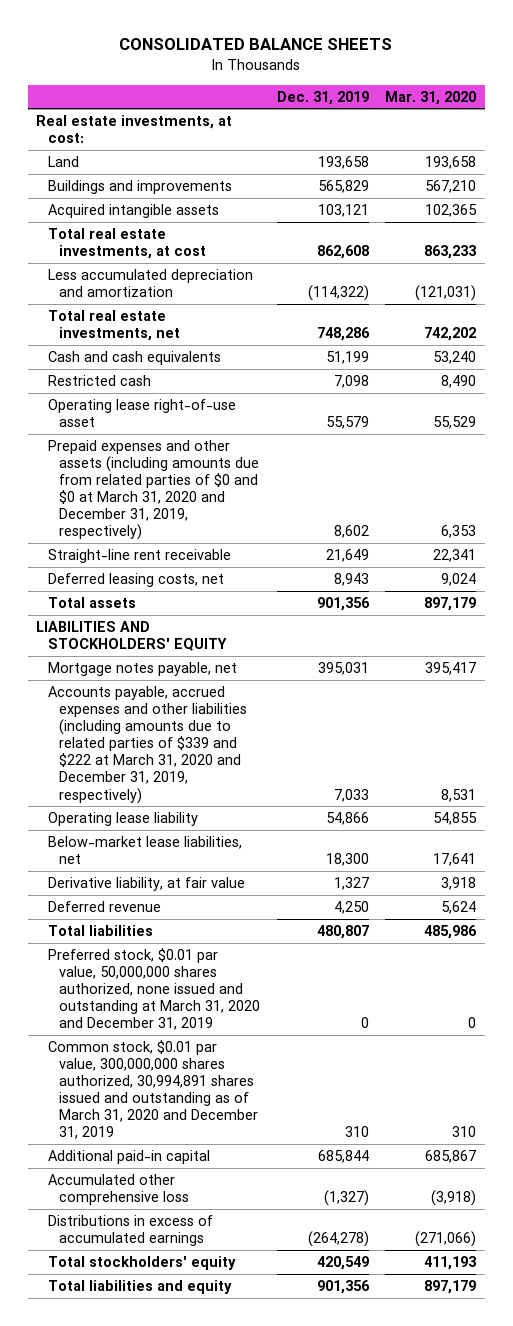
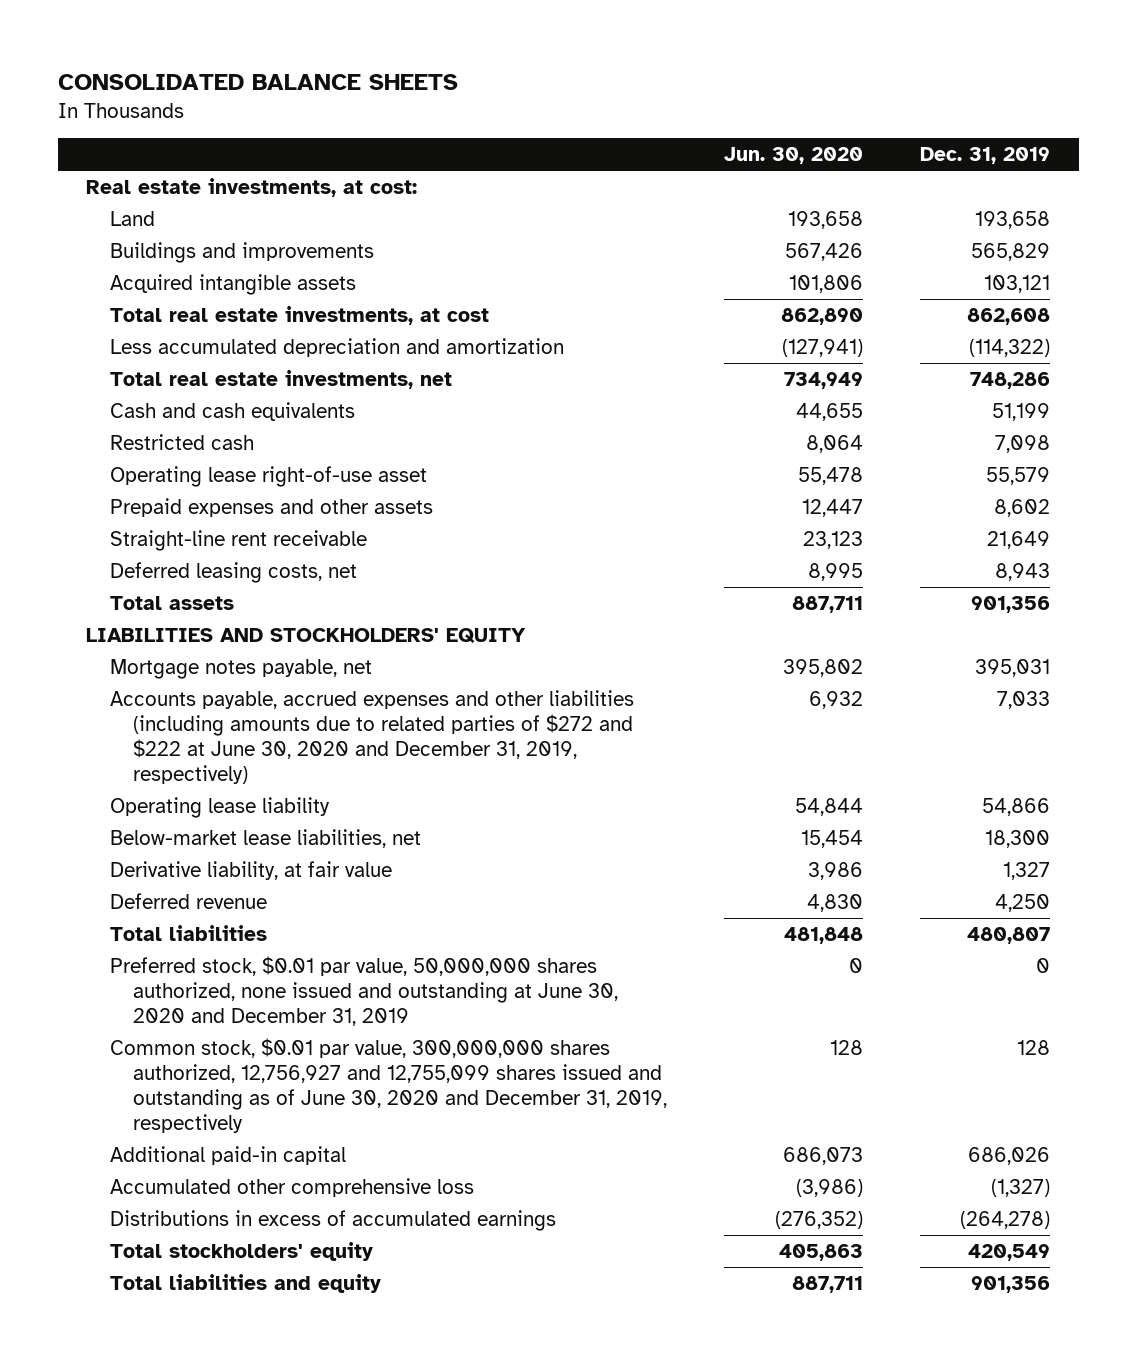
- | Dec. 31, 2019 | Mar. 31, 2020
+ | Jun. 30, 2020 | Dec. 31, 2019
- Prepaid expenses and other assets (including amounts due from related parties of $0 and $0 at March 31, 2020 and December 31, 2019, respectively) | 8,602 | 6,353
+ Prepaid expenses and other assets | 12,447 | 8,602
- Accounts payable, accrued expenses and other liabilities (including amounts due to related parties of $339 and $222 at March 31, 2020 and December 31, 2019, respectively) | 7,033 | 8,531
+ Accounts payable, accrued expenses and other liabilities (including amounts due to related parties of $272 and $222 at June 30, 2020 and December 31, 2019, respectively) | 6,932 | 7,033
- Preferred stock, $0.01 par value, 50,000,000 shares authorized, none issued and outstanding at March 31, 2020 and December 31, 2019 | 0 | 0
- Common stock, $0.01 par value, 300,000,000 shares authorized, 30,994,891 shares issued and outstanding as of March 31, 2020 and December 31, 2019 | 310 | 310
- Additional paid-in capital | 685,844 | 685,867
+ Preferred stock, $0.01 par value, 50,000,000 shares authorized, none issued and outstanding at June 30, 2020 and December 31, 2019 | 0 | 0
+ Common stock, $0.01 par value, 300,000,000 shares authorized, 12,756,927 and 12,755,099 shares issued and outstanding as of June 30, 2020 and December 31, 2019, respectively | 128 | 128
+ Additional paid-in capital | 686,073 | 686,026

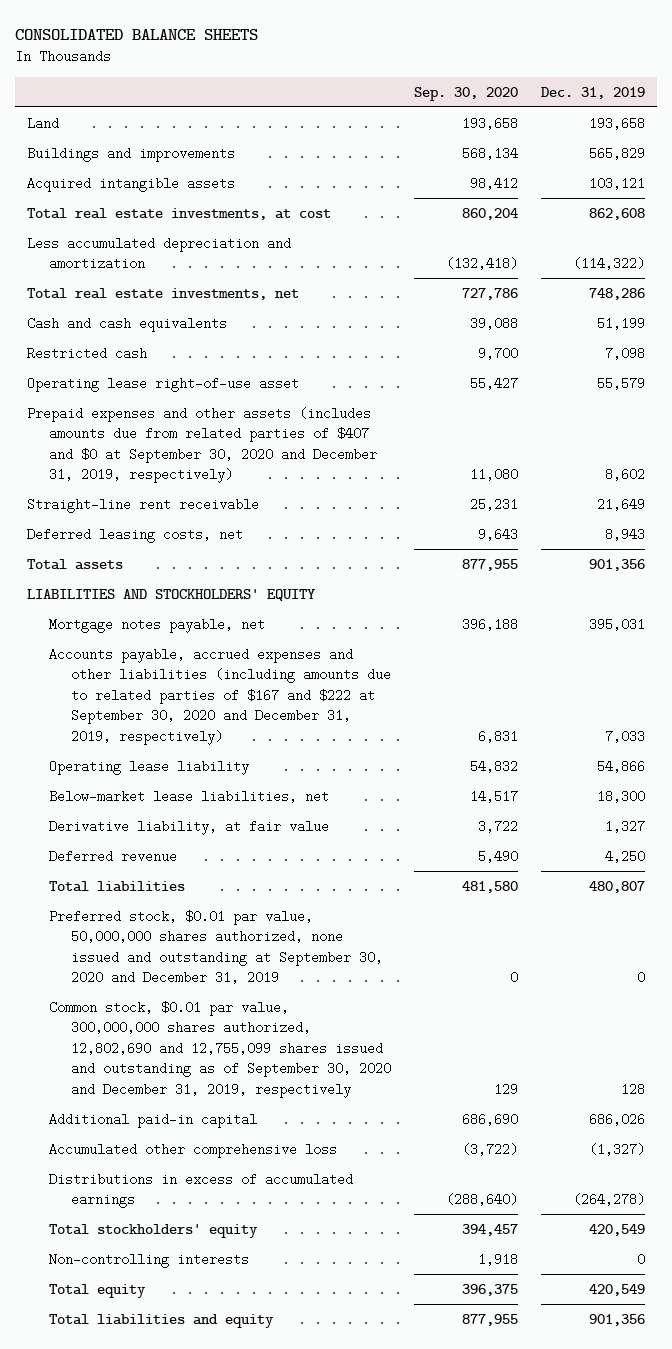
- | Jun. 30, 2020 | Dec. 31, 2019
+ | Sep. 30, 2020 | Dec. 31, 2019
- Real estate investments, at cost:
- Prepaid expenses and other assets | 12,447 | 8,602
+ Prepaid expenses and other assets (includes amounts due from related parties of $407 and $0 at September 30, 2020 and December 31, 2019, respectively) | 11,080 | 8,602
- Accounts payable, accrued expenses and other liabilities (including amounts due to related parties of $272 and $222 at June 30, 2020 and December 31, 2019, respectively) | 6,932 | 7,033
+ Accounts payable, accrued expenses and other liabilities (including amounts due to related parties of $167 and $222 at September 30, 2020 and December 31, 2019, respectively) | 6,831 | 7,033
- Preferred stock, $0.01 par value, 50,000,000 shares authorized, none issued and outstanding at June 30, 2020 and December 31, 2019 | 0 | 0
- Common stock, $0.01 par value, 300,000,000 shares authorized, 12,756,927 and 12,755,099 shares issued and outstanding as of June 30, 2020 and December 31, 2019, respectively | 128 | 128
+ Preferred stock, $0.01 par value, 50,000,000 shares authorized, none issued and outstanding at September 30, 2020 and December 31, 2019 | 0 | 0
+ Common stock, $0.01 par value, 300,000,000 shares authorized, 12,802,690 and 12,755,099 shares issued and outstanding as of September 30, 2020 and December 31, 2019, respectively | 129 | 128
+ Non-controlling interests | 1,918 | 0
+ Total equity | 396,375 | 420,549

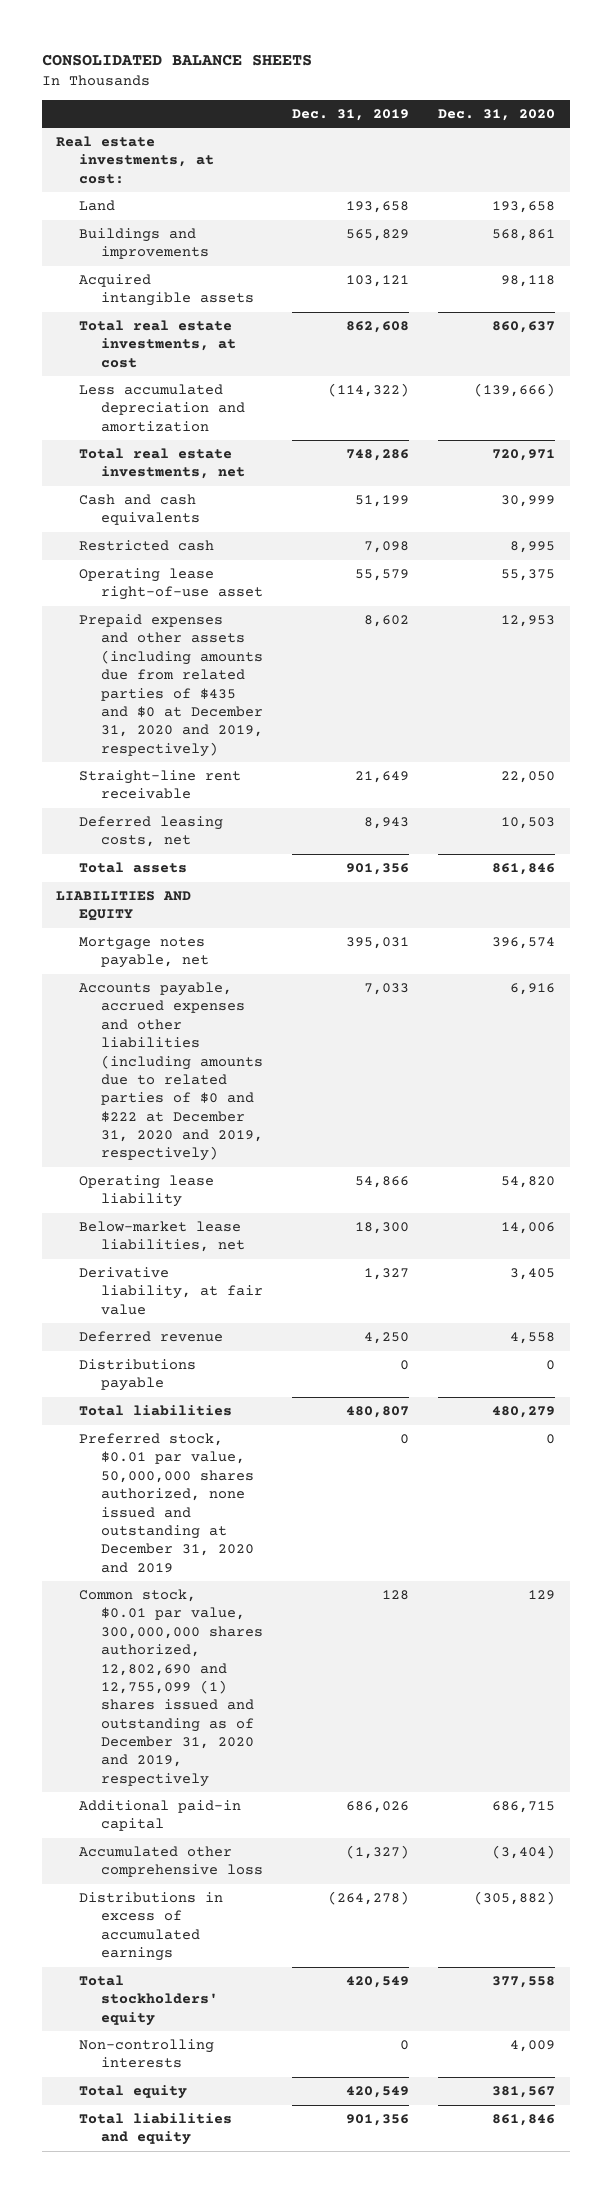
- | Sep. 30, 2020 | Dec. 31, 2019
+ | Dec. 31, 2019 | Dec. 31, 2020
+ Real estate investments, at cost:
- Prepaid expenses and other assets (includes amounts due from related parties of $407 and $0 at September 30, 2020 and December 31, 2019, respectively) | 11,080 | 8,602
+ Prepaid expenses and other assets (including amounts due from related parties of $435 and $0 at December 31, 2020 and 2019, respectively) | 8,602 | 12,953
- LIABILITIES AND STOCKHOLDERS' EQUITY
+ LIABILITIES AND EQUITY
- Accounts payable, accrued expenses and other liabilities (including amounts due to related parties of $167 and $222 at September 30, 2020 and December 31, 2019, respectively) | 6,831 | 7,033
+ Accounts payable, accrued expenses and other liabilities (including amounts due to related parties of $0 and $222 at December 31, 2020 and 2019, respectively) | 7,033 | 6,916
+ Distributions payable | 0 | 0
- Preferred stock, $0.01 par value, 50,000,000 shares authorized, none issued and outstanding at September 30, 2020 and December 31, 2019 | 0 | 0
- Common stock, $0.01 par value, 300,000,000 shares authorized, 12,802,690 and 12,755,099 shares issued and outstanding as of September 30, 2020 and December 31, 2019, respectively | 129 | 128
+ Preferred stock, $0.01 par value, 50,000,000 shares authorized, none issued and outstanding at December 31, 2020 and 2019 | 0 | 0
+ Common stock, $0.01 par value, 300,000,000 shares authorized, 12,802,690 and 12,755,099 (1) shares issued and outstanding as of December 31, 2020 and 2019, respectively | 128 | 129

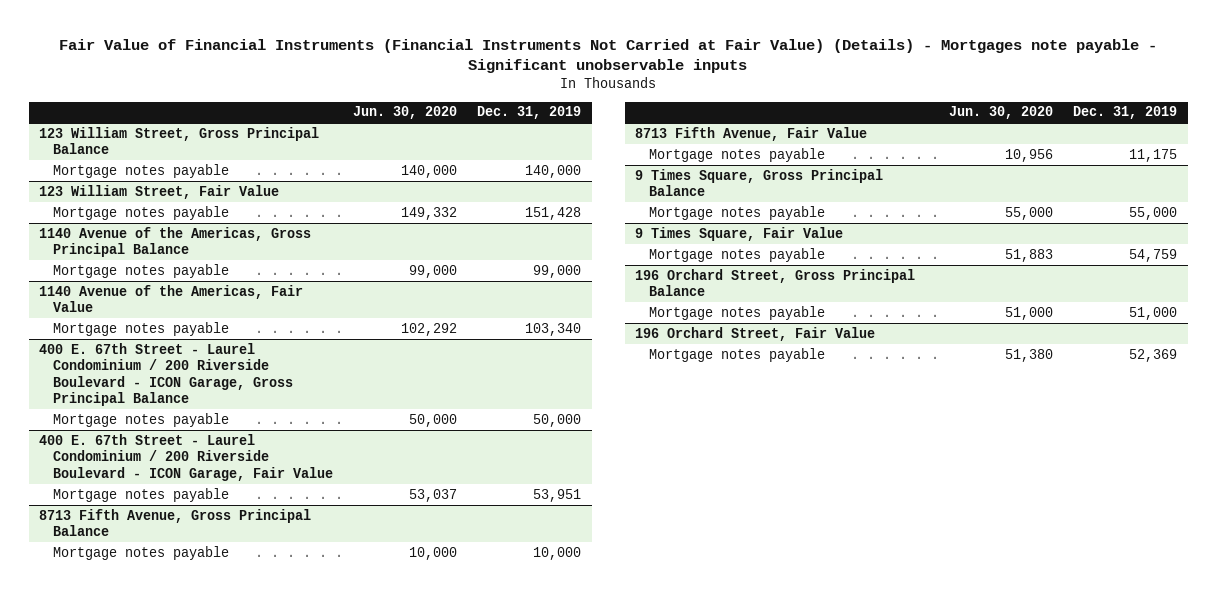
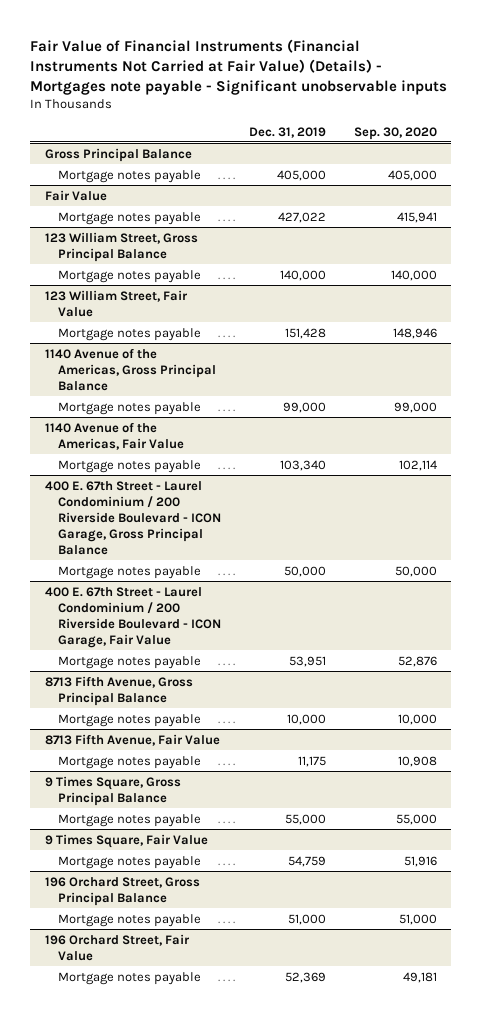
- | Jun. 30, 2020 | Dec. 31, 2019
+ | Dec. 31, 2019 | Sep. 30, 2020
+ Gross Principal Balance
+ Mortgage notes payable | 405,000 | 405,000
+ Fair Value
+ Mortgage notes payable | 427,022 | 415,941

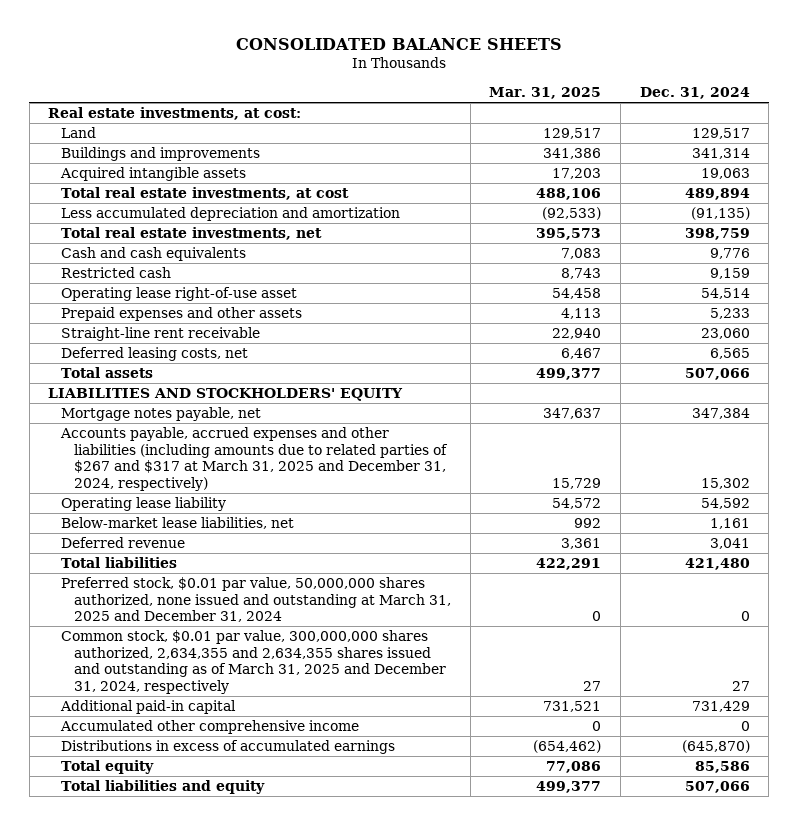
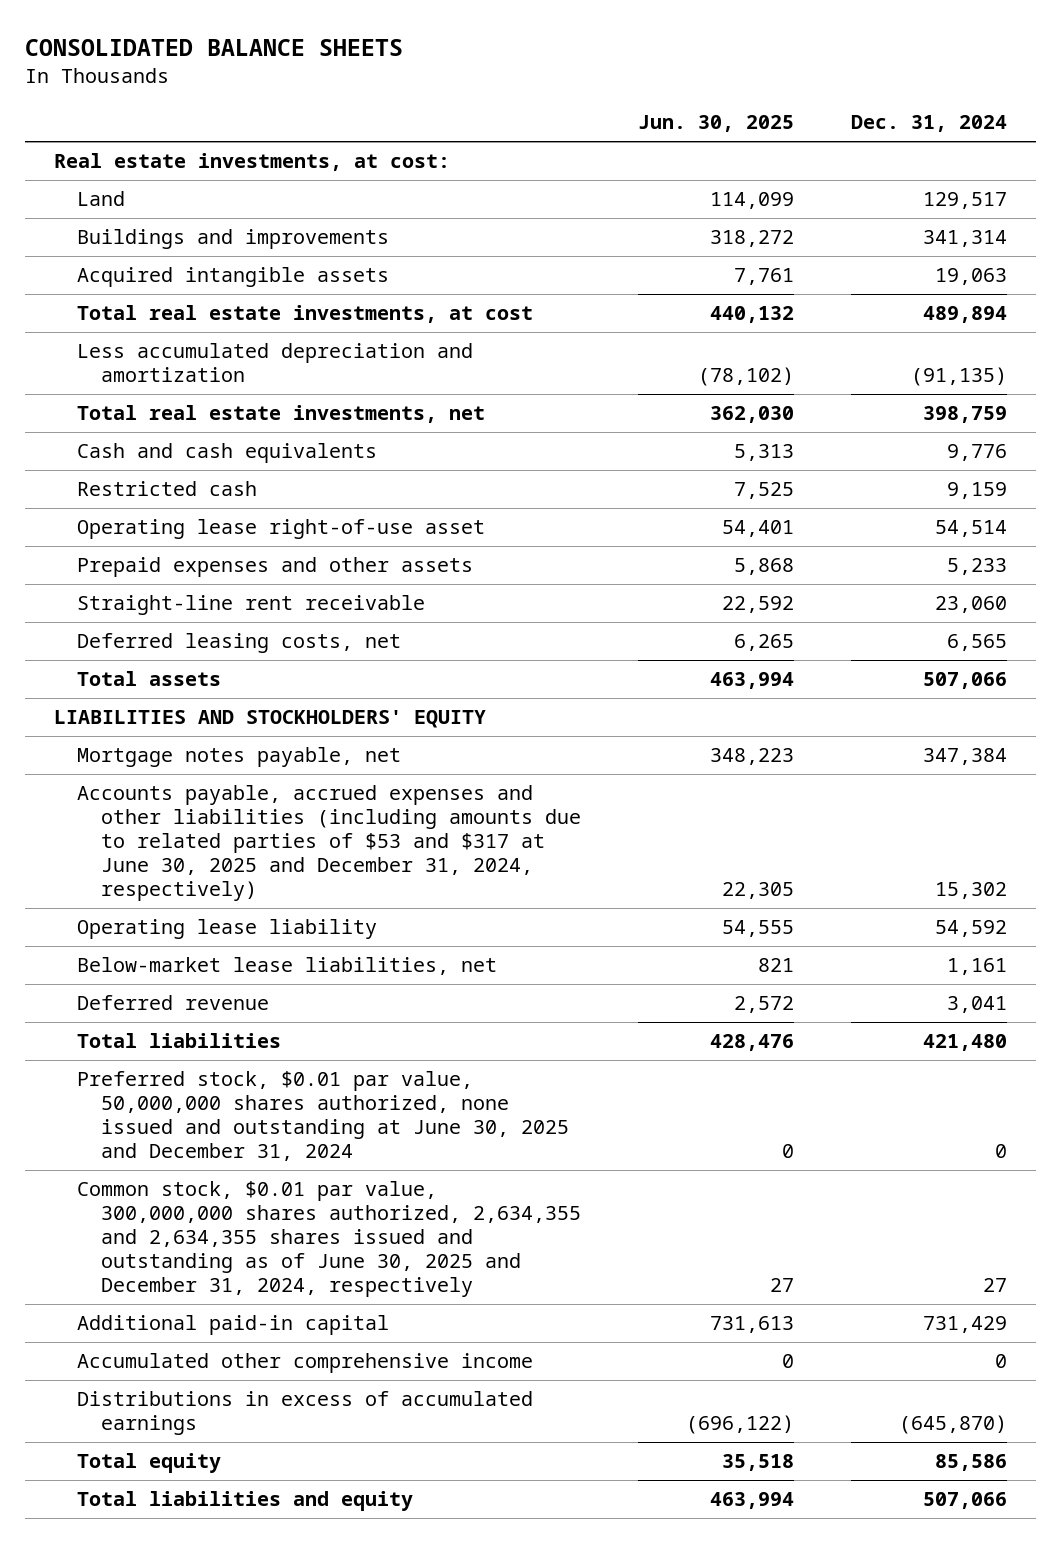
- | Mar. 31, 2025 | Dec. 31, 2024
+ | Jun. 30, 2025 | Dec. 31, 2024
- Accounts payable, accrued expenses and other liabilities (including amounts due to related parties of $267 and $317 at March 31, 2025 and December 31, 2024, respectively) | 15,729 | 15,302
+ Accounts payable, accrued expenses and other liabilities (including amounts due to related parties of $53 and $317 at June 30, 2025 and December 31, 2024, respectively) | 22,305 | 15,302
- Preferred stock, $0.01 par value, 50,000,000 shares authorized, none issued and outstanding at March 31, 2025 and December 31, 2024 | 0 | 0
- Common stock, $0.01 par value, 300,000,000 shares authorized, 2,634,355 and 2,634,355 shares issued and outstanding as of March 31, 2025 and December 31, 2024, respectively | 27 | 27
+ Preferred stock, $0.01 par value, 50,000,000 shares authorized, none issued and outstanding at June 30, 2025 and December 31, 2024 | 0 | 0
+ Common stock, $0.01 par value, 300,000,000 shares authorized, 2,634,355 and 2,634,355 shares issued and outstanding as of June 30, 2025 and December 31, 2024, respectively | 27 | 27

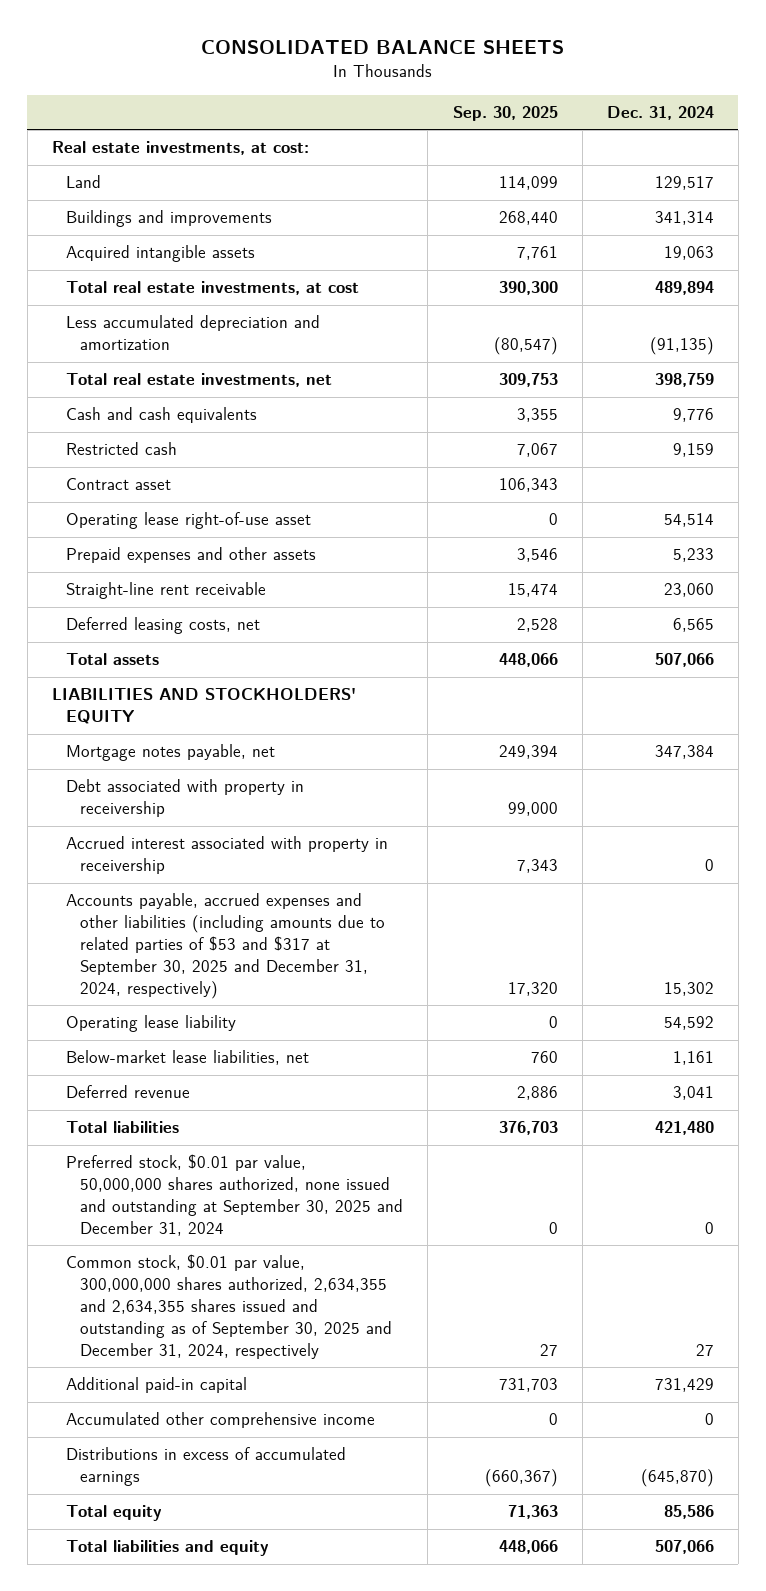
- | Jun. 30, 2025 | Dec. 31, 2024
+ | Sep. 30, 2025 | Dec. 31, 2024
+ Contract asset | 106,343 |
- Accounts payable, accrued expenses and other liabilities (including amounts due to related parties of $53 and $317 at June 30, 2025 and December 31, 2024, respectively) | 22,305 | 15,302
+ Debt associated with property in receivership | 99,000 |
+ Accrued interest associated with property in receivership | 7,343 | 0
+ Accounts payable, accrued expenses and other liabilities (including amounts due to related parties of $53 and $317 at September 30, 2025 and December 31, 2024, respectively) | 17,320 | 15,302
- Preferred stock, $0.01 par value, 50,000,000 shares authorized, none issued and outstanding at June 30, 2025 and December 31, 2024 | 0 | 0
- Common stock, $0.01 par value, 300,000,000 shares authorized, 2,634,355 and 2,634,355 shares issued and outstanding as of June 30, 2025 and December 31, 2024, respectively | 27 | 27
+ Preferred stock, $0.01 par value, 50,000,000 shares authorized, none issued and outstanding at September 30, 2025 and December 31, 2024 | 0 | 0
+ Common stock, $0.01 par value, 300,000,000 shares authorized, 2,634,355 and 2,634,355 shares issued and outstanding as of September 30, 2025 and December 31, 2024, respectively | 27 | 27

